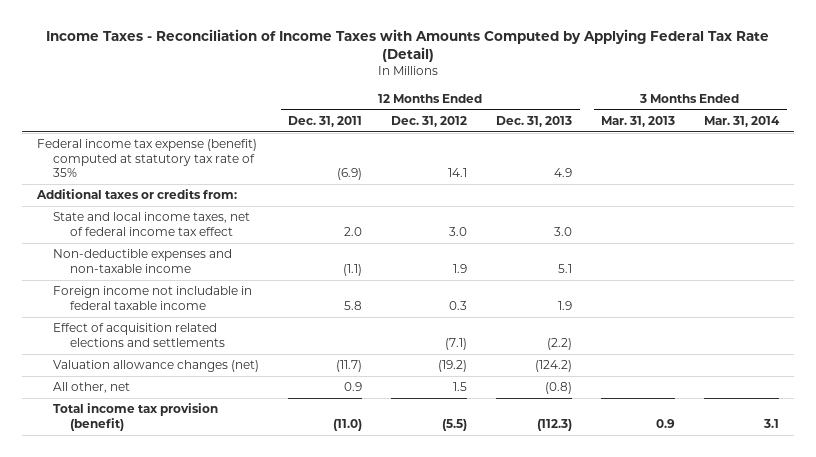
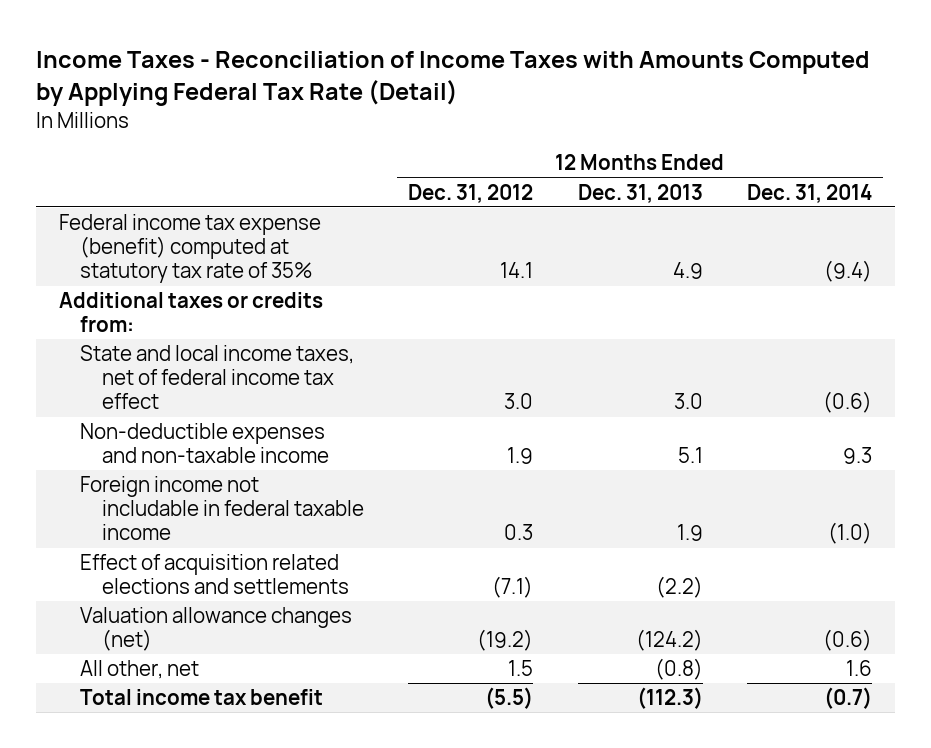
- | 12 Months Ended Dec. 31, 2011 | 12 Months Ended Dec. 31, 2012 | 12 Months Ended Dec. 31, 2013 | 3 Months Ended Mar. 31, 2013 | 3 Months Ended Mar. 31, 2014
+ | 12 Months Ended Dec. 31, 2012 | 12 Months Ended Dec. 31, 2013 | 12 Months Ended Dec. 31, 2014
- Total income tax provision (benefit) | (11.0) | (5.5) | (112.3) | 0.9 | 3.1
+ Total income tax benefit | (5.5) | (112.3) | (0.7)

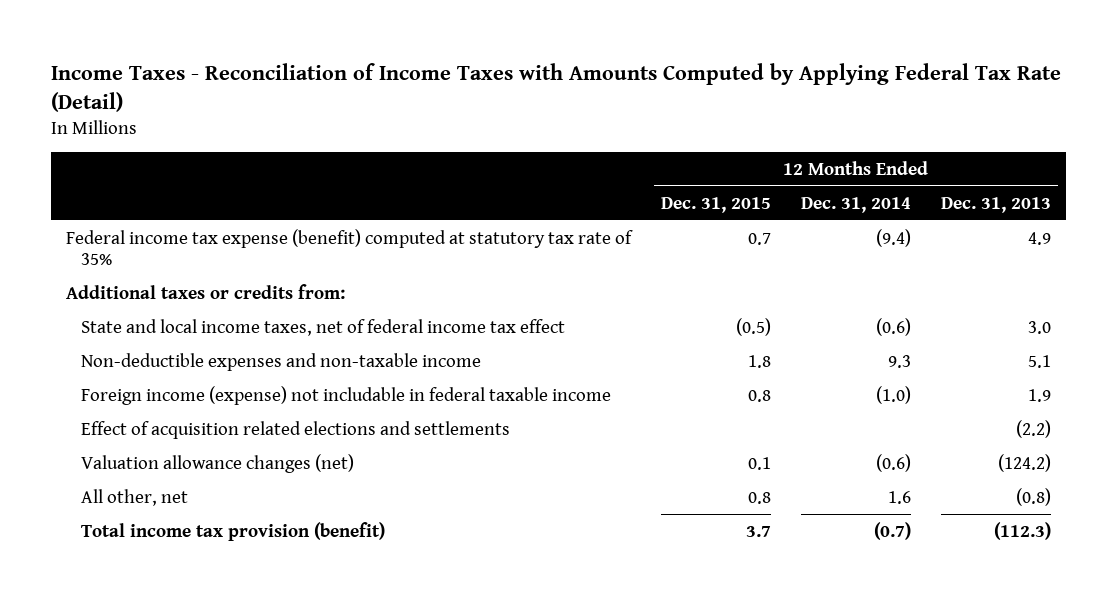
- | 12 Months Ended Dec. 31, 2012 | 12 Months Ended Dec. 31, 2013 | 12 Months Ended Dec. 31, 2014
+ | 12 Months Ended Dec. 31, 2015 | 12 Months Ended Dec. 31, 2014 | 12 Months Ended Dec. 31, 2013
- Foreign income not includable in federal taxable income | 0.3 | 1.9 | (1.0)
+ Foreign income (expense) not includable in federal taxable income | 0.8 | (1.0) | 1.9
- Total income tax benefit | (5.5) | (112.3) | (0.7)
+ Total income tax provision (benefit) | 3.7 | (0.7) | (112.3)

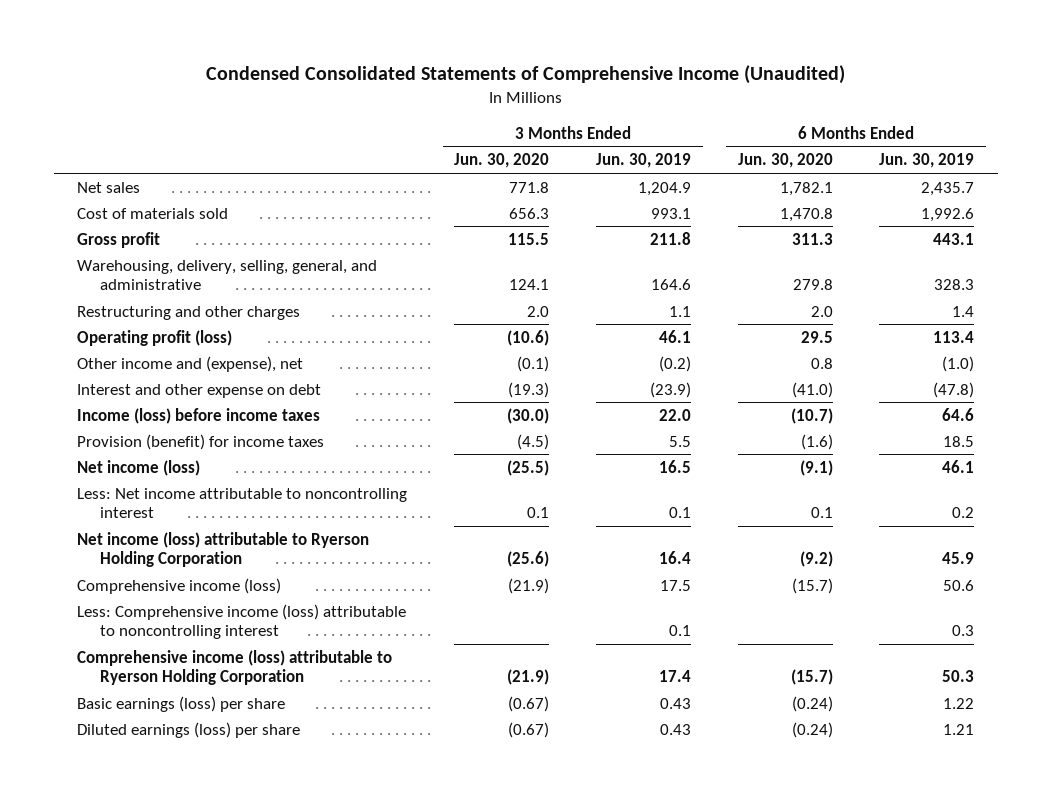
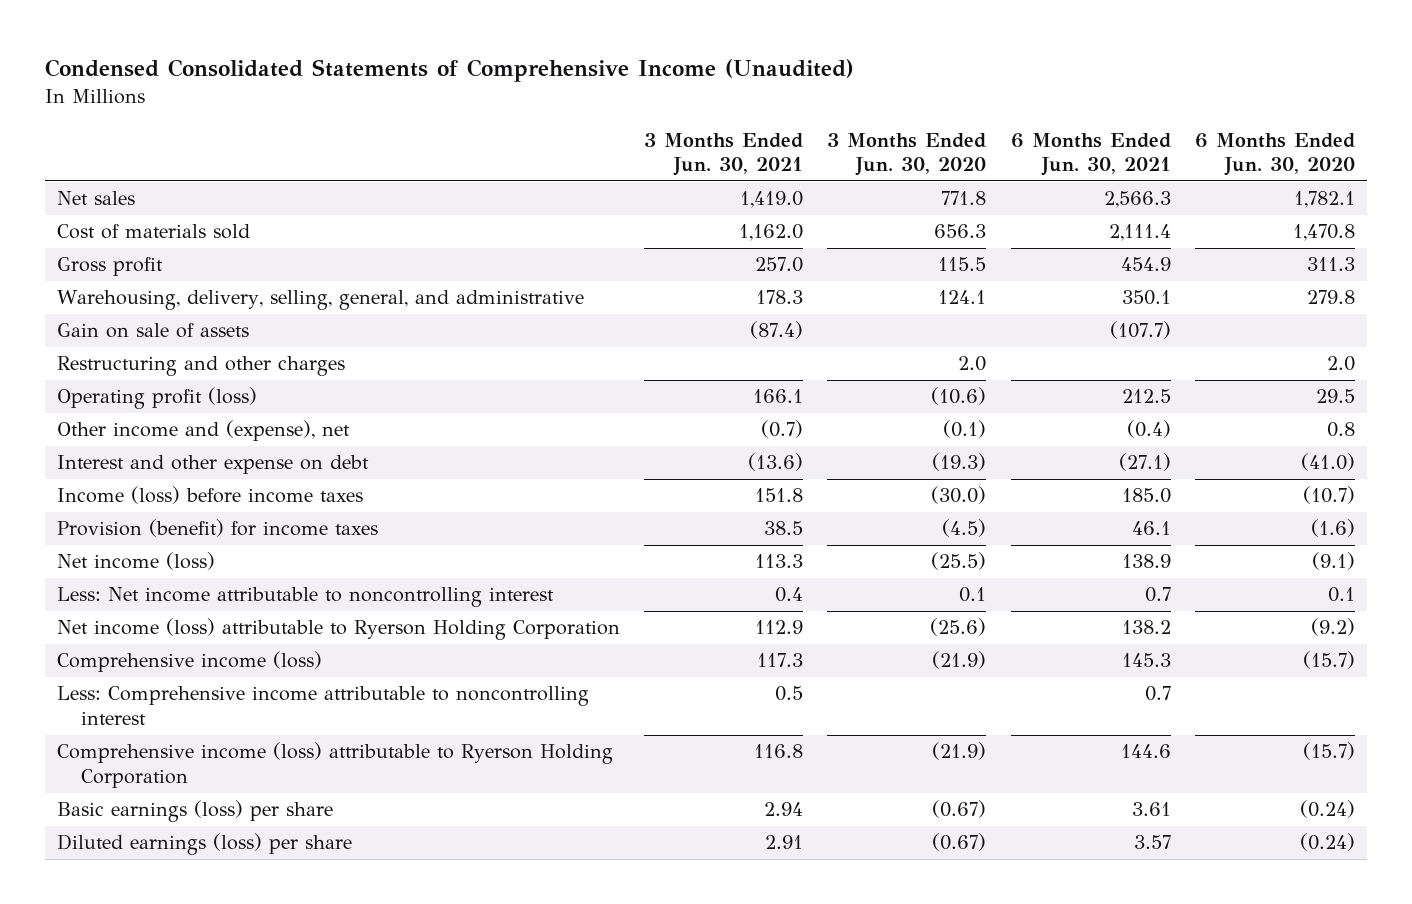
- | 3 Months Ended Jun. 30, 2020 | 3 Months Ended Jun. 30, 2019 | 6 Months Ended Jun. 30, 2020 | 6 Months Ended Jun. 30, 2019
+ | 3 Months Ended Jun. 30, 2021 | 3 Months Ended Jun. 30, 2020 | 6 Months Ended Jun. 30, 2021 | 6 Months Ended Jun. 30, 2020
+ Gain on sale of assets | (87.4) | | (107.7) |
- Less: Comprehensive income (loss) attributable to noncontrolling interest | | 0.1 | | 0.3
+ Less: Comprehensive income attributable to noncontrolling interest | 0.5 | | 0.7 |

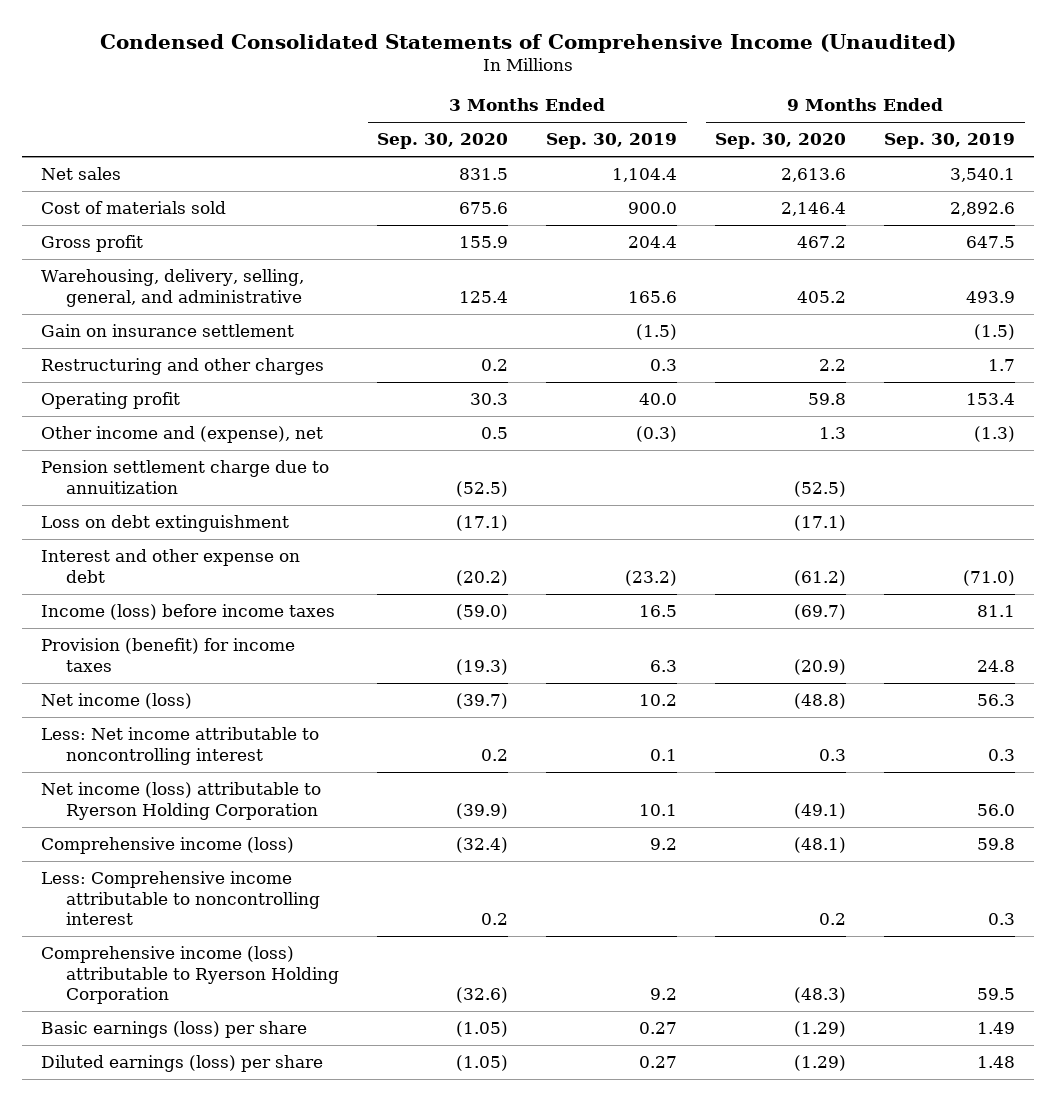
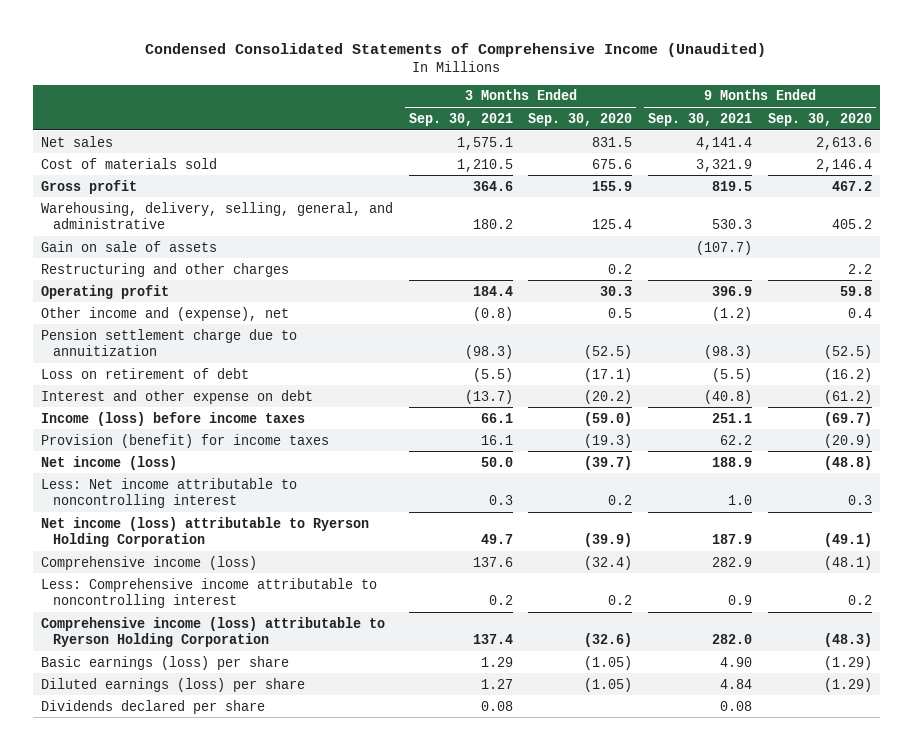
- | 3 Months Ended Sep. 30, 2020 | 3 Months Ended Sep. 30, 2019 | 9 Months Ended Sep. 30, 2020 | 9 Months Ended Sep. 30, 2019
+ | 3 Months Ended Sep. 30, 2021 | 3 Months Ended Sep. 30, 2020 | 9 Months Ended Sep. 30, 2021 | 9 Months Ended Sep. 30, 2020
- Gain on insurance settlement | | (1.5) | | (1.5)
+ Gain on sale of assets | | | (107.7) |
- Other income and (expense), net | 0.5 | (0.3) | 1.3 | (1.3)
+ Other income and (expense), net | (0.8) | 0.5 | (1.2) | 0.4
- Loss on debt extinguishment | (17.1) | | (17.1) |
+ Loss on retirement of debt | (5.5) | (17.1) | (5.5) | (16.2)
+ Dividends declared per share | 0.08 | | 0.08 |

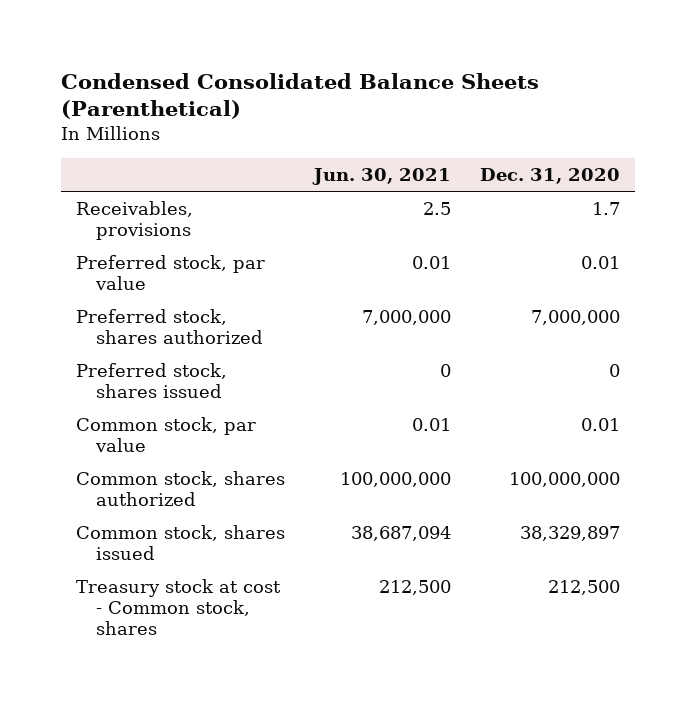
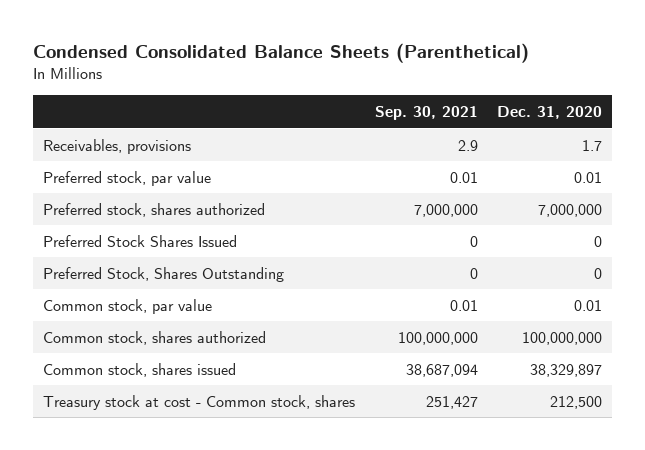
- | Jun. 30, 2021 | Dec. 31, 2020
+ | Sep. 30, 2021 | Dec. 31, 2020
- Preferred stock, shares issued | 0 | 0
+ Preferred Stock Shares Issued | 0 | 0
+ Preferred Stock, Shares Outstanding | 0 | 0

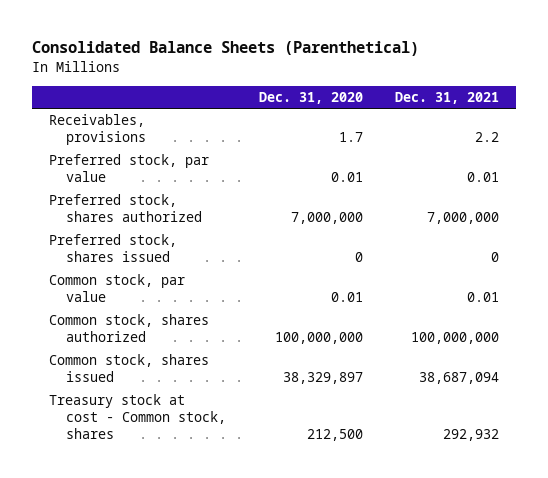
- Condensed Consolidated Balance Sheets (Parenthetical)
+ Consolidated Balance Sheets (Parenthetical)
- | Sep. 30, 2021 | Dec. 31, 2020
+ | Dec. 31, 2020 | Dec. 31, 2021
- Preferred Stock Shares Issued | 0 | 0
- Preferred Stock, Shares Outstanding | 0 | 0
+ Preferred stock, shares issued | 0 | 0

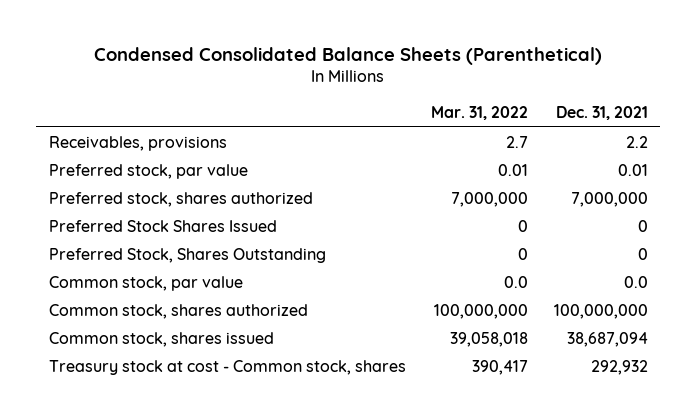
- Consolidated Balance Sheets (Parenthetical)
+ Condensed Consolidated Balance Sheets (Parenthetical)
- | Dec. 31, 2020 | Dec. 31, 2021
+ | Mar. 31, 2022 | Dec. 31, 2021
- Preferred stock, shares issued | 0 | 0
- Common stock, par value | 0.01 | 0.01
+ Preferred Stock Shares Issued | 0 | 0
+ Preferred Stock, Shares Outstanding | 0 | 0
+ Common stock, par value | 0.0 | 0.0

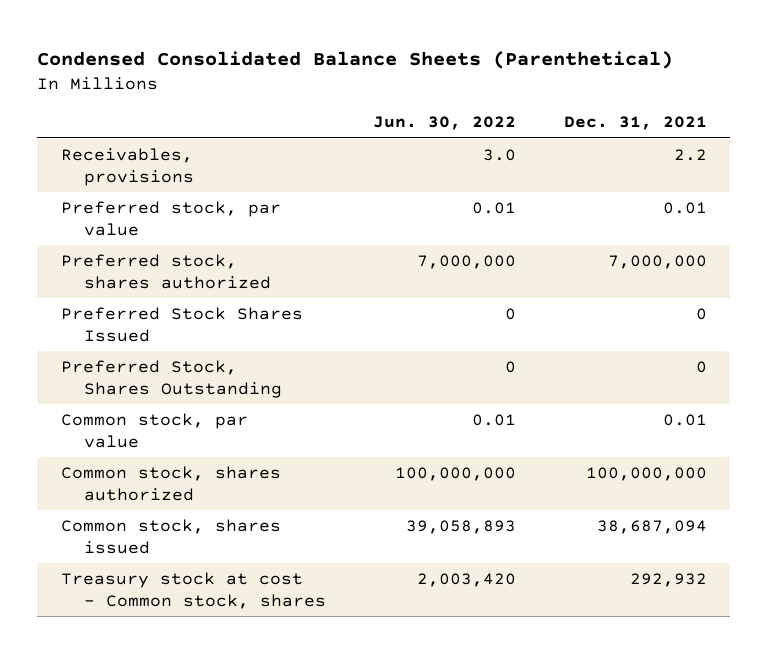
- | Mar. 31, 2022 | Dec. 31, 2021
+ | Jun. 30, 2022 | Dec. 31, 2021
- Common stock, par value | 0.0 | 0.0
+ Common stock, par value | 0.01 | 0.01

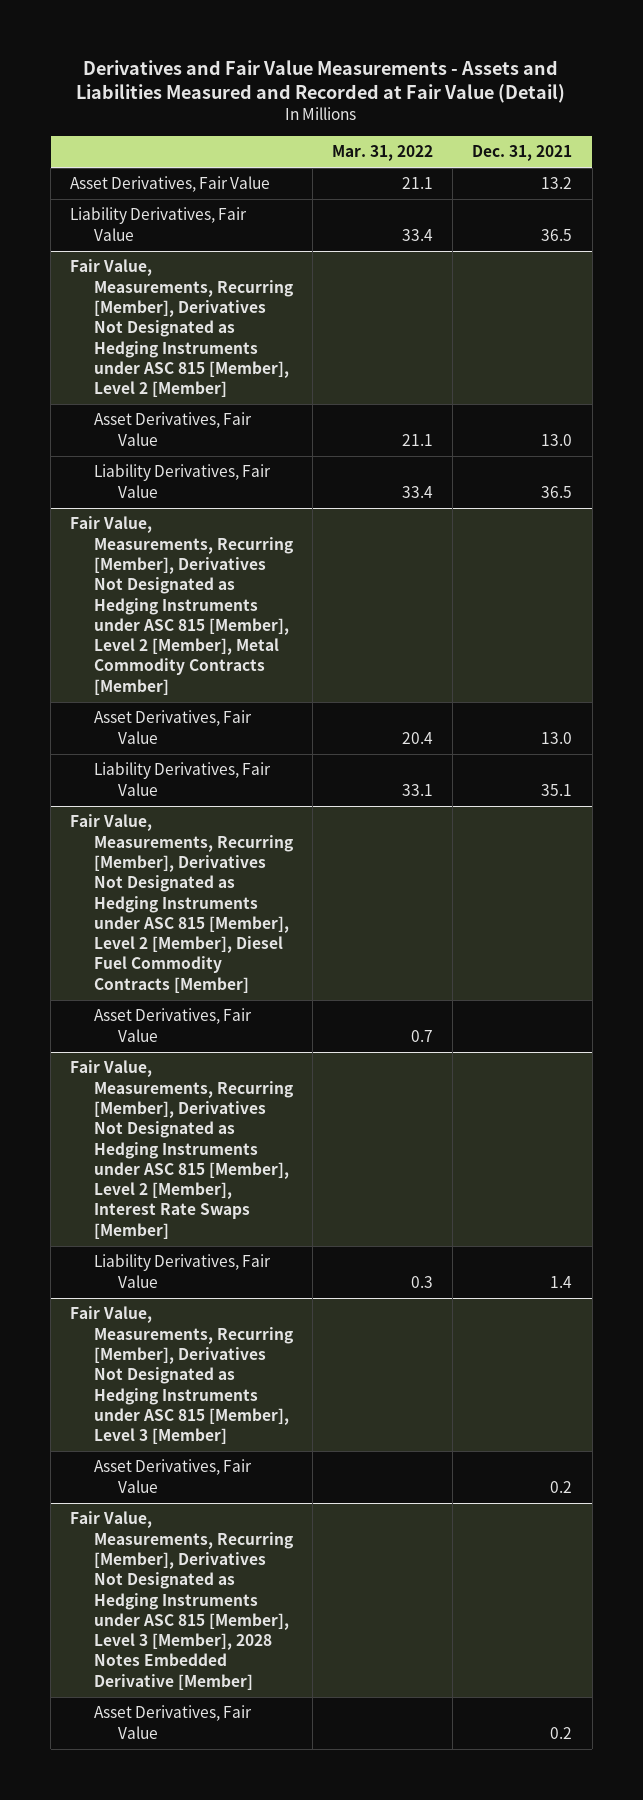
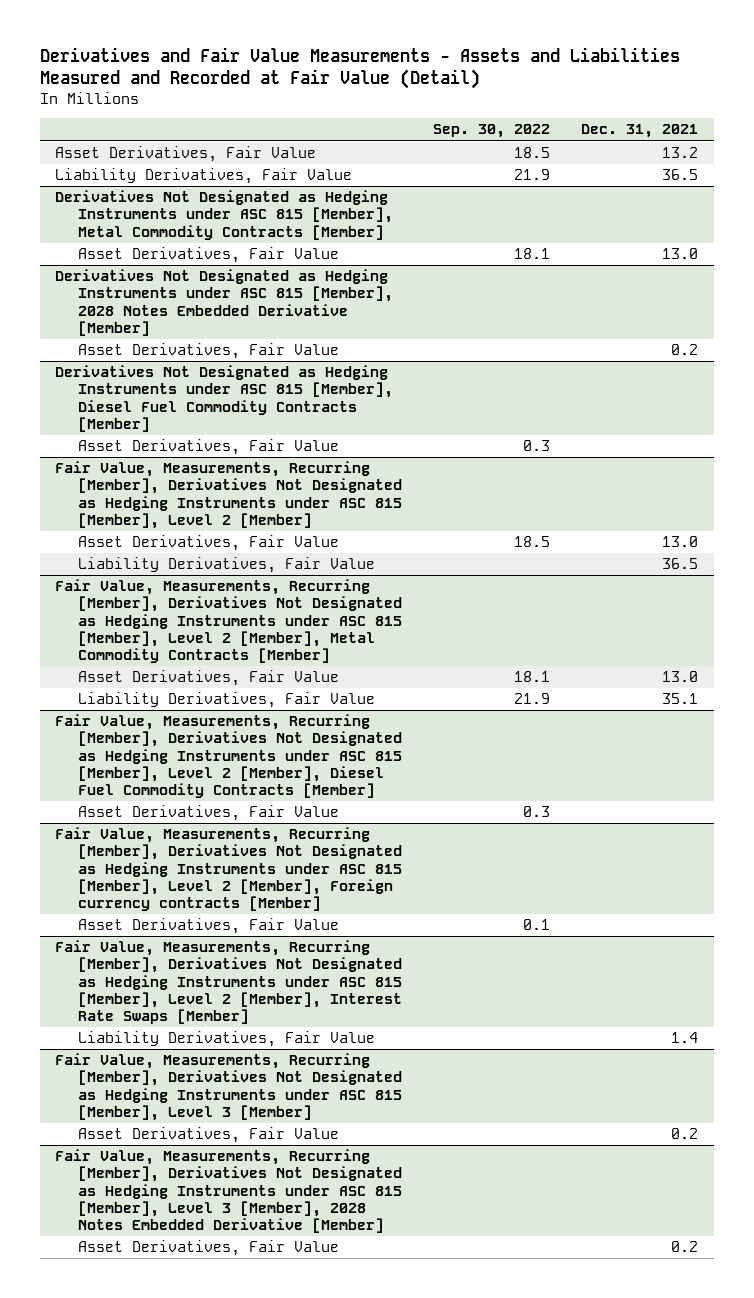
- | Mar. 31, 2022 | Dec. 31, 2021
+ | Sep. 30, 2022 | Dec. 31, 2021
+ Derivatives Not Designated as Hedging Instruments under ASC 815 [Member], Metal Commodity Contracts [Member]
+ Asset Derivatives, Fair Value | 18.1 | 13.0
+ Derivatives Not Designated as Hedging Instruments under ASC 815 [Member], 2028 Notes Embedded Derivative [Member]
+ Asset Derivatives, Fair Value | | 0.2
+ Derivatives Not Designated as Hedging Instruments under ASC 815 [Member], Diesel Fuel Commodity Contracts [Member]
+ Asset Derivatives, Fair Value | 0.3 |
+ Fair Value, Measurements, Recurring [Member], Derivatives Not Designated as Hedging Instruments under ASC 815 [Member], Level 2 [Member], Foreign currency contracts [Member]
+ Asset Derivatives, Fair Value | 0.1 |

